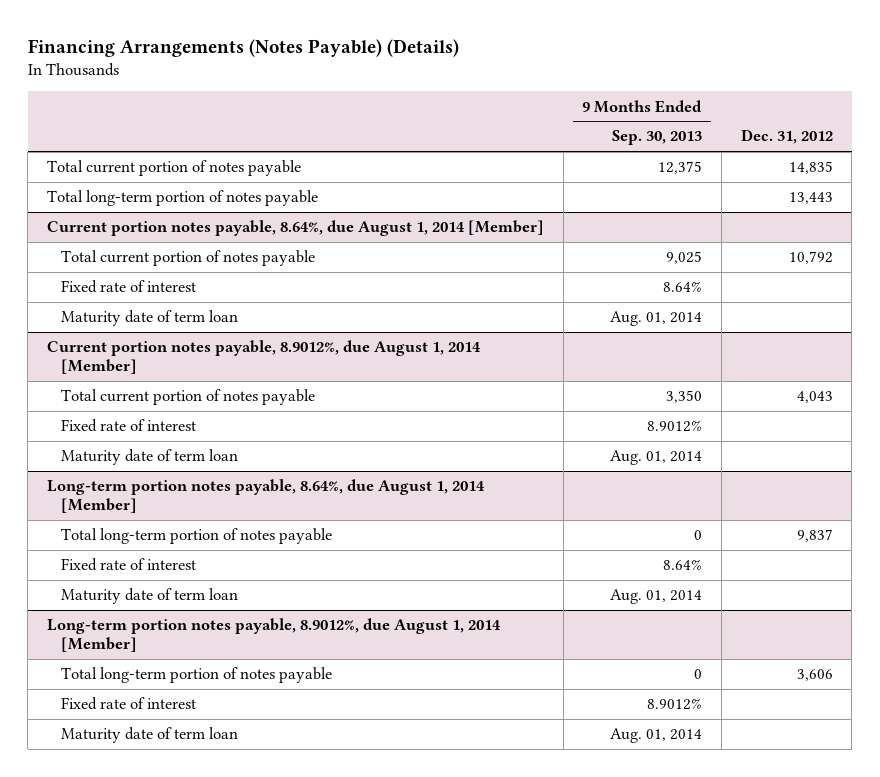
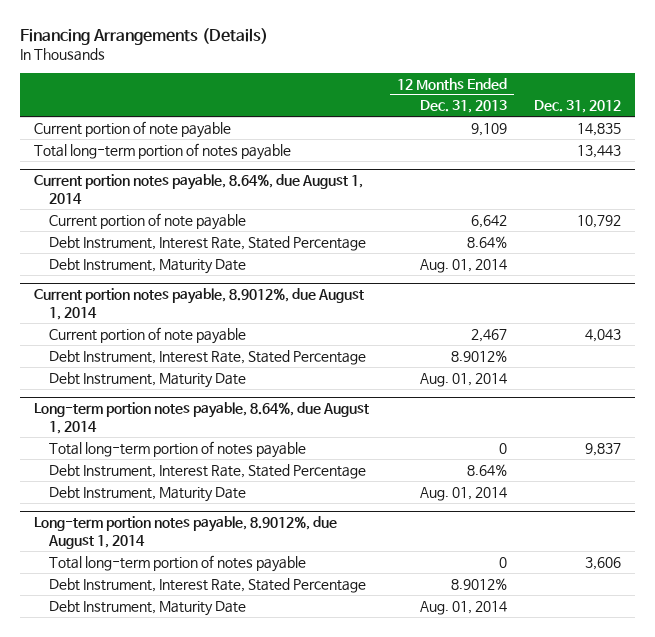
- Financing Arrangements (Notes Payable) (Details)
+ Financing Arrangements (Details)
- | 9 Months Ended Sep. 30, 2013 | Dec. 31, 2012
+ | 12 Months Ended Dec. 31, 2013 | Dec. 31, 2012
- Total current portion of notes payable | 12,375 | 14,835
+ Current portion of note payable | 9,109 | 14,835
- Current portion notes payable, 8.64%, due August 1, 2014 [Member]
- Total current portion of notes payable | 9,025 | 10,792
- Fixed rate of interest | 8.64% |
- Maturity date of term loan | Aug. 01, 2014 |
- Current portion notes payable, 8.9012%, due August 1, 2014 [Member]
- Total current portion of notes payable | 3,350 | 4,043
- Fixed rate of interest | 8.9012% |
- Maturity date of term loan | Aug. 01, 2014 |
- Long-term portion notes payable, 8.64%, due August 1, 2014 [Member]
+ Current portion notes payable, 8.64%, due August 1, 2014
+ Current portion of note payable | 6,642 | 10,792
+ Debt Instrument, Interest Rate, Stated Percentage | 8.64% |
+ Debt Instrument, Maturity Date | Aug. 01, 2014 |
+ Current portion notes payable, 8.9012%, due August 1, 2014
+ Current portion of note payable | 2,467 | 4,043
+ Debt Instrument, Interest Rate, Stated Percentage | 8.9012% |
+ Debt Instrument, Maturity Date | Aug. 01, 2014 |
+ Long-term portion notes payable, 8.64%, due August 1, 2014
- Fixed rate of interest | 8.64% |
- Maturity date of term loan | Aug. 01, 2014 |
- Long-term portion notes payable, 8.9012%, due August 1, 2014 [Member]
+ Debt Instrument, Interest Rate, Stated Percentage | 8.64% |
+ Debt Instrument, Maturity Date | Aug. 01, 2014 |
+ Long-term portion notes payable, 8.9012%, due August 1, 2014
- Fixed rate of interest | 8.9012% |
- Maturity date of term loan | Aug. 01, 2014 |
+ Debt Instrument, Interest Rate, Stated Percentage | 8.9012% |
+ Debt Instrument, Maturity Date | Aug. 01, 2014 |

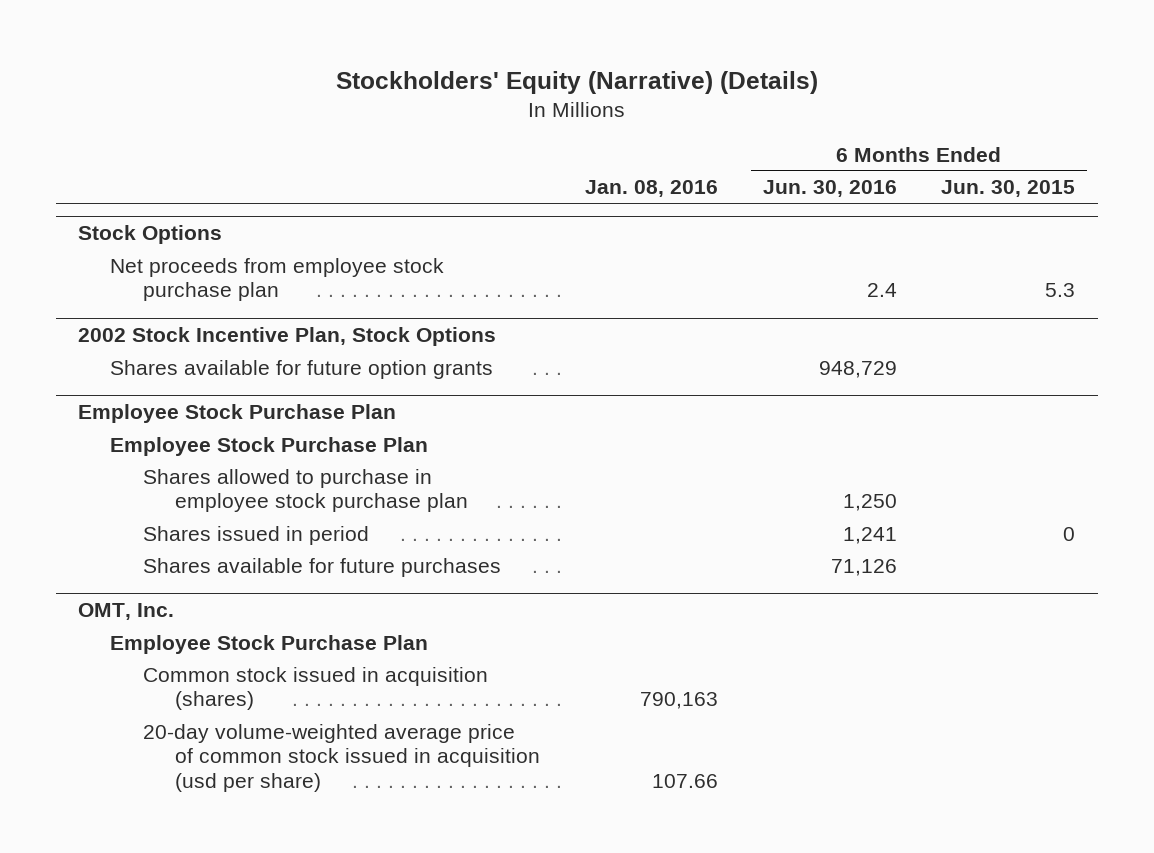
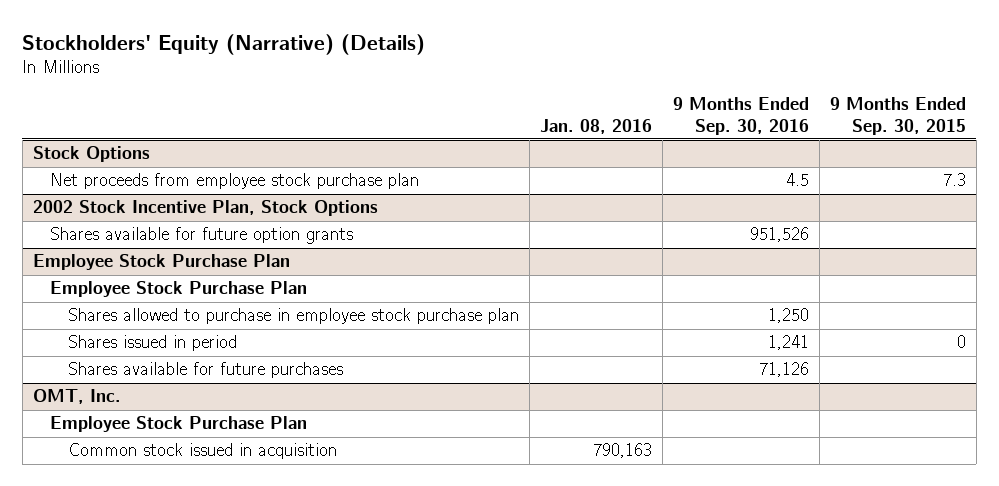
- | Jan. 08, 2016 | 6 Months Ended Jun. 30, 2016 | 6 Months Ended Jun. 30, 2015
+ | Jan. 08, 2016 | 9 Months Ended Sep. 30, 2016 | 9 Months Ended Sep. 30, 2015
@ OMT, Inc.
- Common stock issued in acquisition (shares) | 790,163 | |
- 20-day volume-weighted average price of common stock issued in acquisition (usd per share) | 107.66 | |
+ Common stock issued in acquisition | 790,163 | |

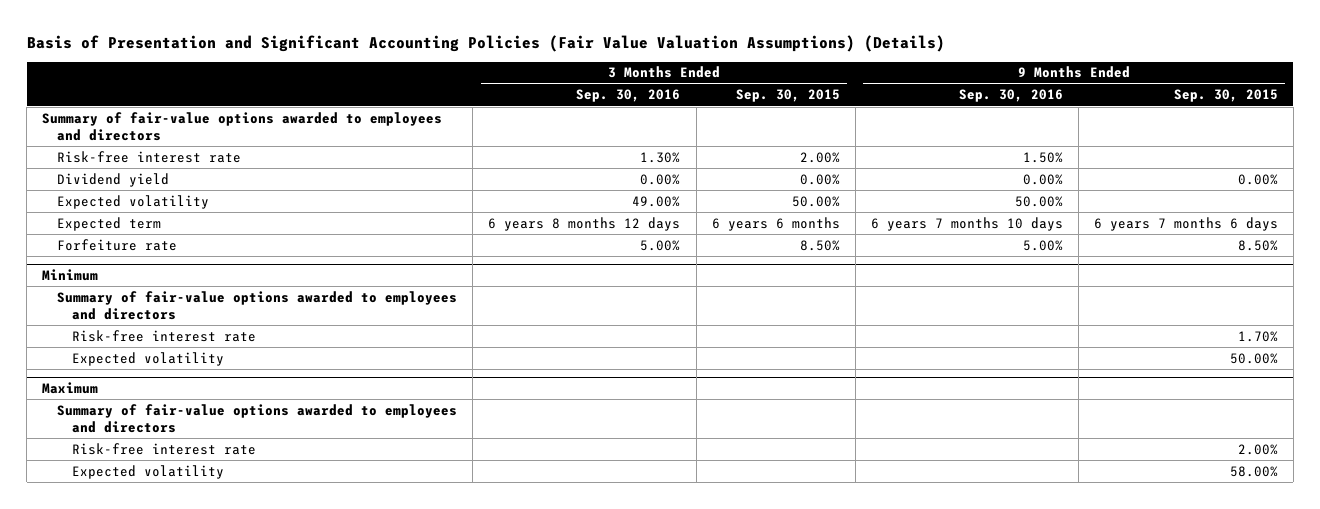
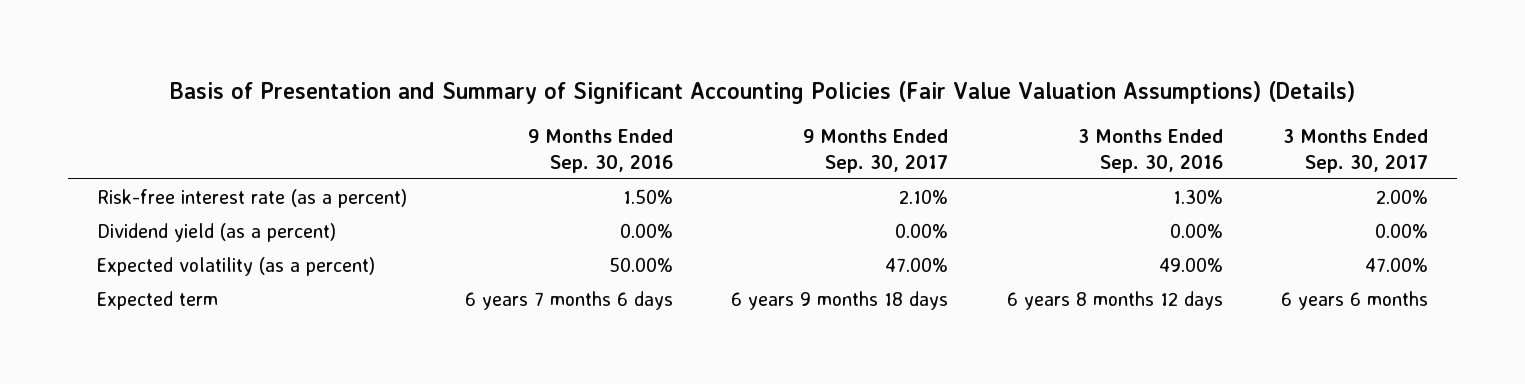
- Basis of Presentation and Significant Accounting Policies (Fair Value Valuation Assumptions) (Details)
+ Basis of Presentation and Summary of Significant Accounting Policies (Fair Value Valuation Assumptions) (Details)
- | 3 Months Ended Sep. 30, 2016 | 3 Months Ended Sep. 30, 2015 | 9 Months Ended Sep. 30, 2016 | 9 Months Ended Sep. 30, 2015
+ | 9 Months Ended Sep. 30, 2016 | 9 Months Ended Sep. 30, 2017 | 3 Months Ended Sep. 30, 2016 | 3 Months Ended Sep. 30, 2017
- Summary of fair-value options awarded to employees and directors
- Risk-free interest rate | 1.30% | 2.00% | 1.50% |
- Dividend yield | 0.00% | 0.00% | 0.00% | 0.00%
- Expected volatility | 49.00% | 50.00% | 50.00% |
- Expected term | 6 years 8 months 12 days | 6 years 6 months | 6 years 7 months 10 days | 6 years 7 months 6 days
- Forfeiture rate | 5.00% | 8.50% | 5.00% | 8.50%
- Minimum
- Summary of fair-value options awarded to employees and directors
- Risk-free interest rate | | | | 1.70%
- Expected volatility | | | | 50.00%
- Maximum
- Summary of fair-value options awarded to employees and directors
- Risk-free interest rate | | | | 2.00%
- Expected volatility | | | | 58.00%
+ Risk-free interest rate (as a percent) | 1.50% | 2.10% | 1.30% | 2.00%
+ Dividend yield (as a percent) | 0.00% | 0.00% | 0.00% | 0.00%
+ Expected volatility (as a percent) | 50.00% | 47.00% | 49.00% | 47.00%
+ Expected term | 6 years 7 months 6 days | 6 years 9 months 18 days | 6 years 8 months 12 days | 6 years 6 months

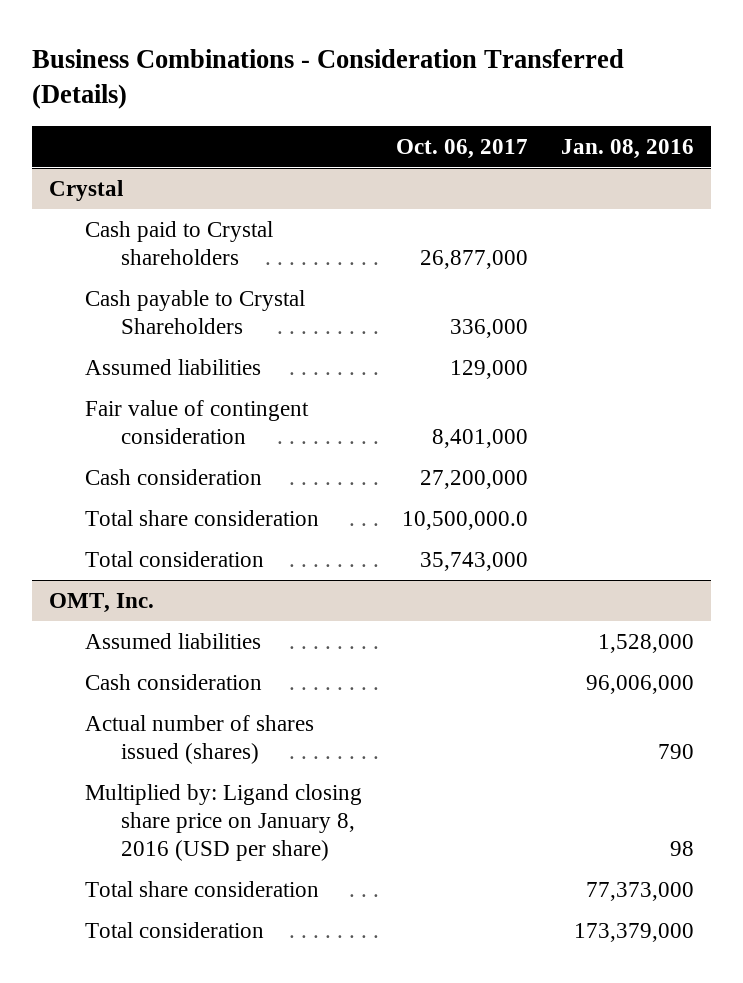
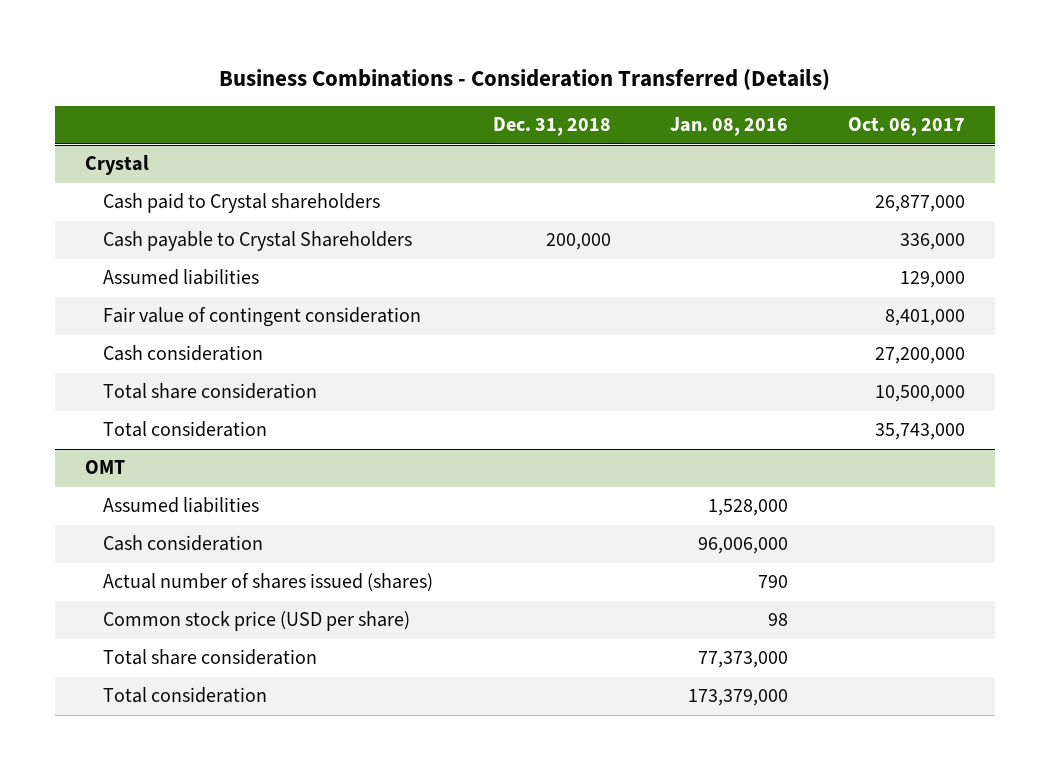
- | Oct. 06, 2017 | Jan. 08, 2016
+ | Dec. 31, 2018 | Jan. 08, 2016 | Oct. 06, 2017
@ Crystal
- Total share consideration | 10,500,000.0 |
+ Total share consideration | | | 10,500,000
- OMT, Inc.
+ OMT
- Multiplied by: Ligand closing share price on January 8, 2016 (USD per share) | | 98
+ Common stock price (USD per share) | | 98 |

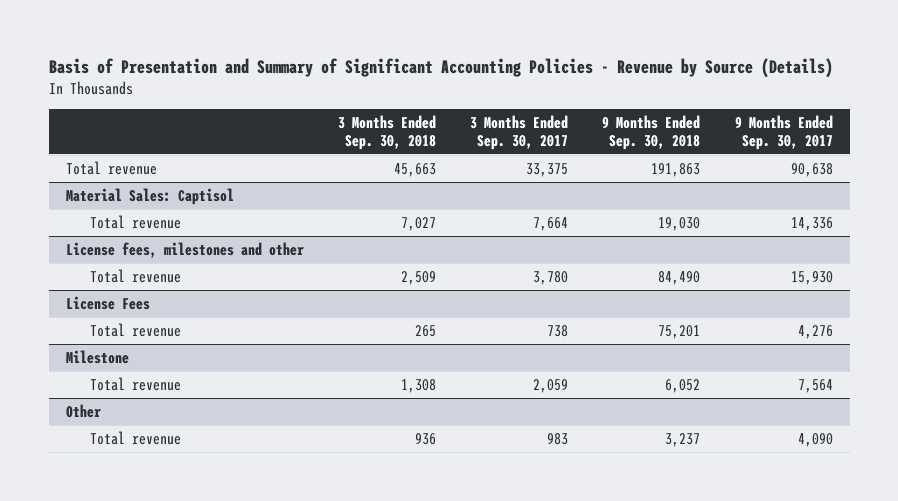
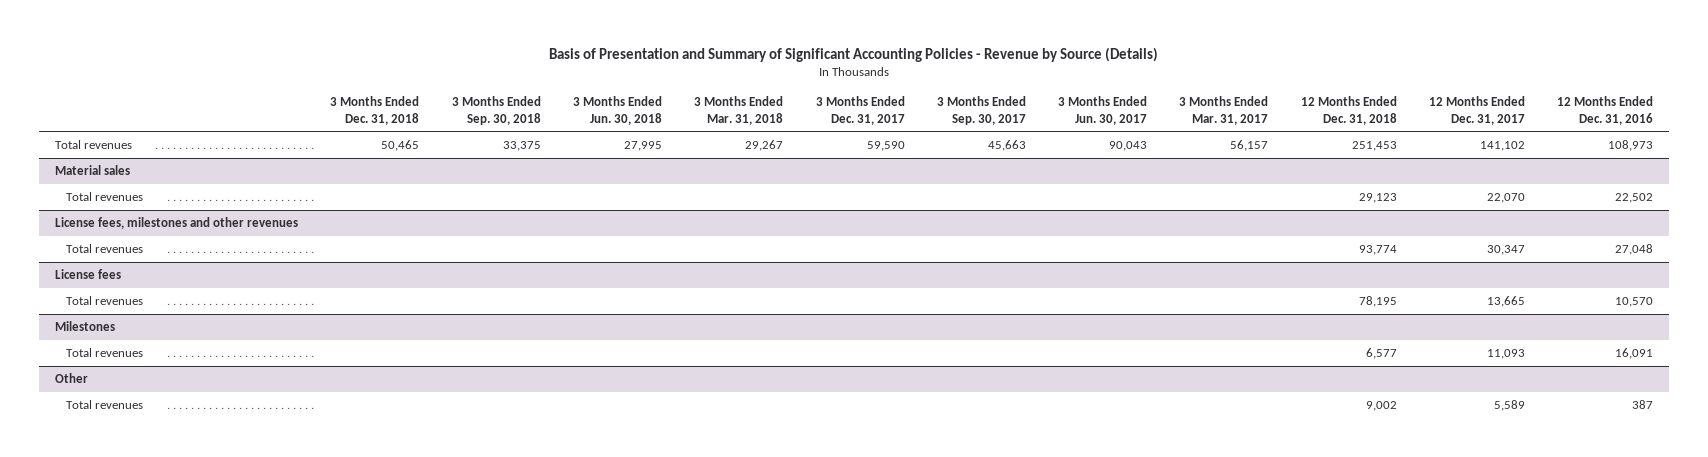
- | 3 Months Ended Sep. 30, 2018 | 3 Months Ended Sep. 30, 2017 | 9 Months Ended Sep. 30, 2018 | 9 Months Ended Sep. 30, 2017
+ | 3 Months Ended Dec. 31, 2018 | 3 Months Ended Sep. 30, 2018 | 3 Months Ended Jun. 30, 2018 | 3 Months Ended Mar. 31, 2018 | 3 Months Ended Dec. 31, 2017 | 3 Months Ended Sep. 30, 2017 | 3 Months Ended Jun. 30, 2017 | 3 Months Ended Mar. 31, 2017 | 12 Months Ended Dec. 31, 2018 | 12 Months Ended Dec. 31, 2017 | 12 Months Ended Dec. 31, 2016
- Total revenue | 45,663 | 33,375 | 191,863 | 90,638
- Material Sales: Captisol
- Total revenue | 7,027 | 7,664 | 19,030 | 14,336
- License fees, milestones and other
- Total revenue | 2,509 | 3,780 | 84,490 | 15,930
- License Fees
- Total revenue | 265 | 738 | 75,201 | 4,276
- Milestone
- Total revenue | 1,308 | 2,059 | 6,052 | 7,564
+ Total revenues | 50,465 | 33,375 | 27,995 | 29,267 | 59,590 | 45,663 | 90,043 | 56,157 | 251,453 | 141,102 | 108,973
+ Material sales
+ Total revenues | | | | | | | | | 29,123 | 22,070 | 22,502
+ License fees, milestones and other revenues
+ Total revenues | | | | | | | | | 93,774 | 30,347 | 27,048
+ License fees
+ Total revenues | | | | | | | | | 78,195 | 13,665 | 10,570
+ Milestones
+ Total revenues | | | | | | | | | 6,577 | 11,093 | 16,091
@ Other
- Total revenue | 936 | 983 | 3,237 | 4,090
+ Total revenues | | | | | | | | | 9,002 | 5,589 | 387

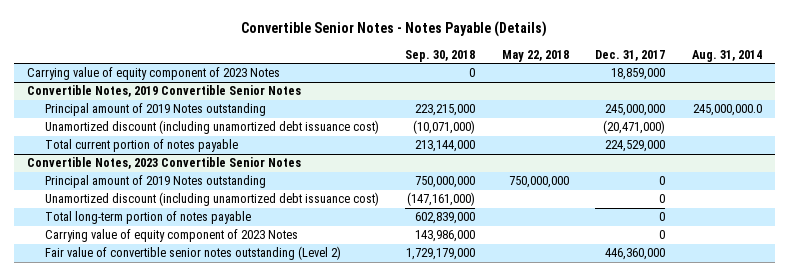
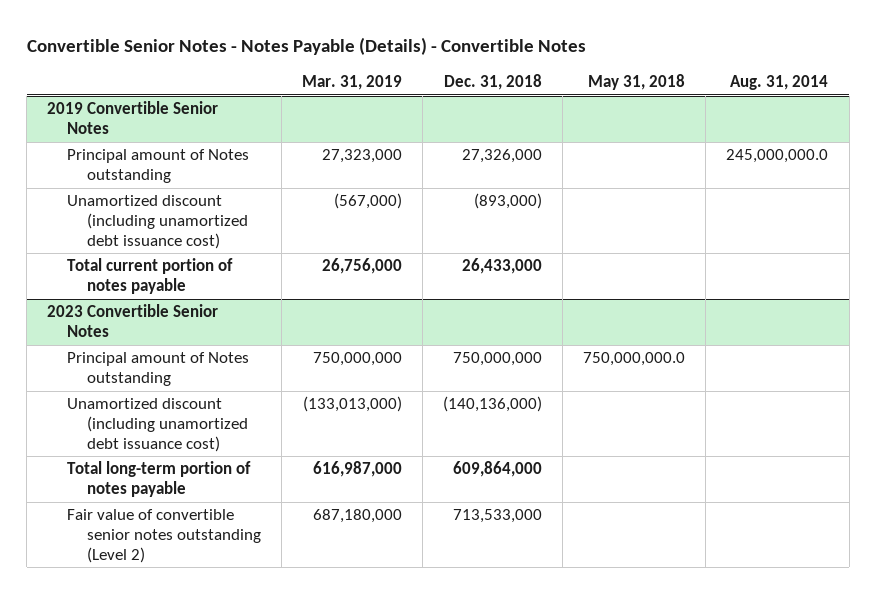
- Convertible Senior Notes - Notes Payable (Details)
+ Convertible Senior Notes - Notes Payable (Details) - Convertible Notes
- | Sep. 30, 2018 | May 22, 2018 | Dec. 31, 2017 | Aug. 31, 2014
+ | Mar. 31, 2019 | Dec. 31, 2018 | May 31, 2018 | Aug. 31, 2014
- Carrying value of equity component of 2023 Notes | 0 | | 18,859,000 |
- Convertible Notes, 2019 Convertible Senior Notes
- Principal amount of 2019 Notes outstanding | 223,215,000 | | 245,000,000 | 245,000,000.0
+ 2019 Convertible Senior Notes
+ Principal amount of Notes outstanding | 27,323,000 | 27,326,000 | | 245,000,000.0
- Convertible Notes, 2023 Convertible Senior Notes
- Principal amount of 2019 Notes outstanding | 750,000,000 | 750,000,000 | 0 |
+ 2023 Convertible Senior Notes
+ Principal amount of Notes outstanding | 750,000,000 | 750,000,000 | 750,000,000.0 |
- Carrying value of equity component of 2023 Notes | 143,986,000 | | 0 |

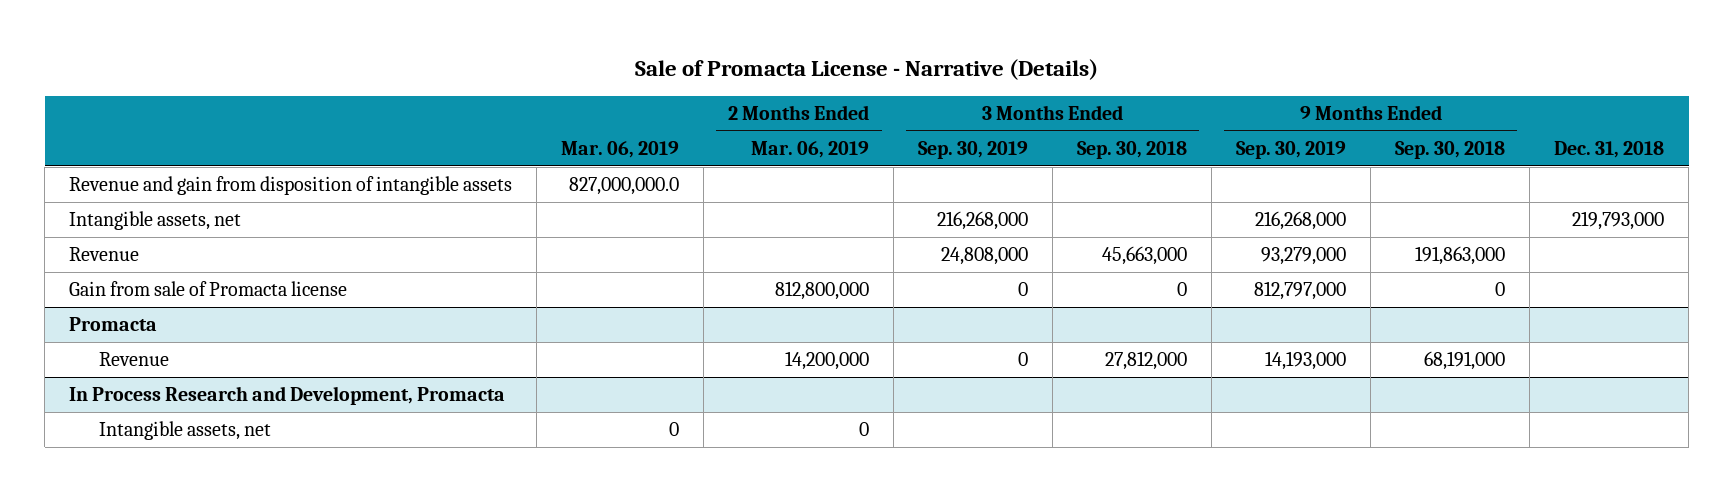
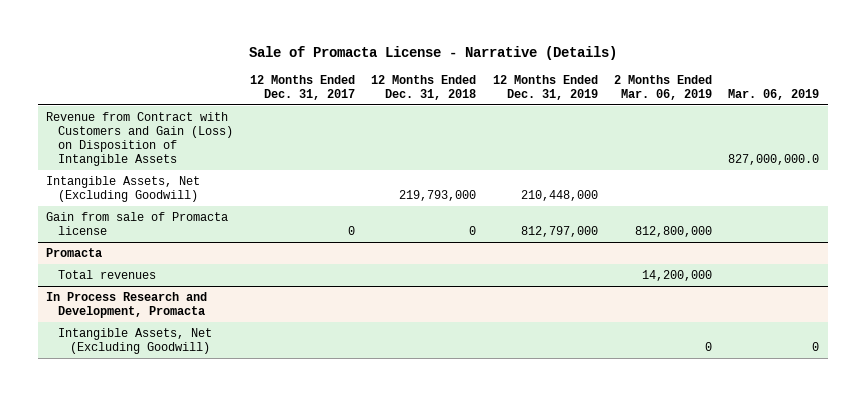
- | Mar. 06, 2019 | 2 Months Ended Mar. 06, 2019 | 3 Months Ended Sep. 30, 2019 | 3 Months Ended Sep. 30, 2018 | 9 Months Ended Sep. 30, 2019 | 9 Months Ended Sep. 30, 2018 | Dec. 31, 2018
+ | 12 Months Ended Dec. 31, 2017 | 12 Months Ended Dec. 31, 2018 | 12 Months Ended Dec. 31, 2019 | 2 Months Ended Mar. 06, 2019 | Mar. 06, 2019
- Revenue and gain from disposition of intangible assets | 827,000,000.0 | | | | | |
- Intangible assets, net | | | 216,268,000 | | 216,268,000 | | 219,793,000
- Revenue | | | 24,808,000 | 45,663,000 | 93,279,000 | 191,863,000 |
+ Revenue from Contract with Customers and Gain (Loss) on Disposition of Intangible Assets | | | | | 827,000,000.0
+ Intangible Assets, Net (Excluding Goodwill) | | 219,793,000 | 210,448,000 | |
@ Promacta
- Revenue | | 14,200,000 | 0 | 27,812,000 | 14,193,000 | 68,191,000 |
+ Total revenues | | | | 14,200,000 |
@ In Process Research and Development, Promacta
- Intangible assets, net | 0 | 0 | | | | |
+ Intangible Assets, Net (Excluding Goodwill) | | | | 0 | 0

